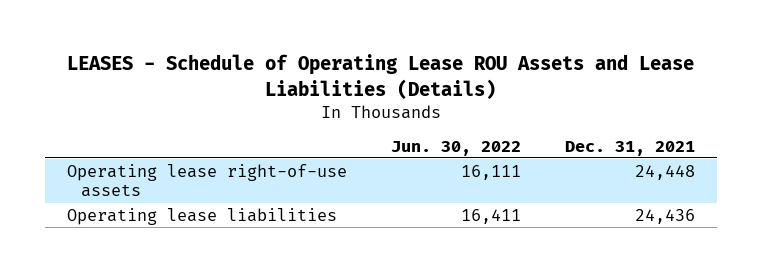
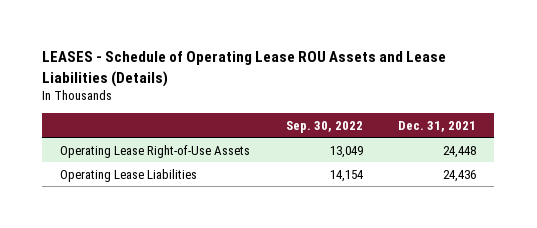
- | Jun. 30, 2022 | Dec. 31, 2021
+ | Sep. 30, 2022 | Dec. 31, 2021
- Operating lease right-of-use assets | 16,111 | 24,448
- Operating lease liabilities | 16,411 | 24,436
+ Operating Lease Right-of-Use Assets | 13,049 | 24,448
+ Operating Lease Liabilities | 14,154 | 24,436

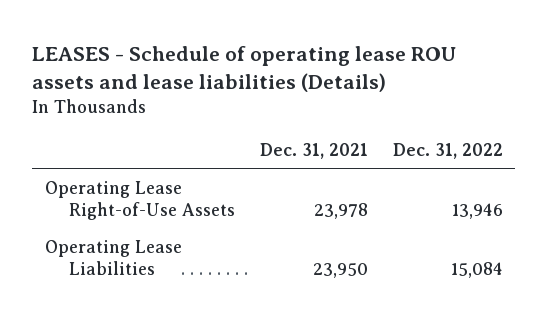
- LEASES - Schedule of Operating Lease ROU Assets and Lease Liabilities (Details)
+ LEASES - Schedule of operating lease ROU assets and lease liabilities (Details)
- | Sep. 30, 2022 | Dec. 31, 2021
+ | Dec. 31, 2021 | Dec. 31, 2022
- Operating Lease Right-of-Use Assets | 13,049 | 24,448
- Operating Lease Liabilities | 14,154 | 24,436
+ Operating Lease Right-of-Use Assets | 23,978 | 13,946
+ Operating Lease Liabilities | 23,950 | 15,084

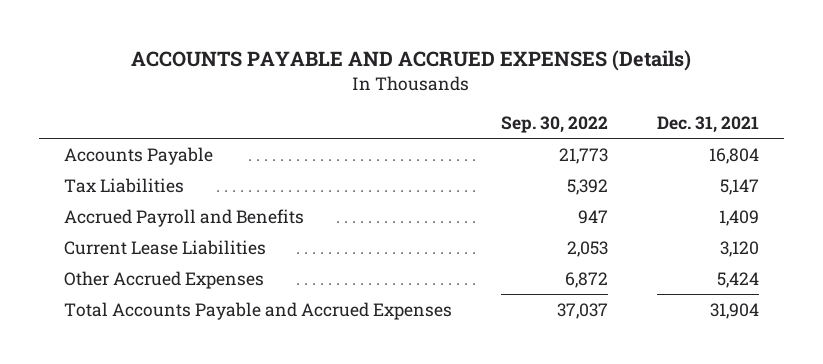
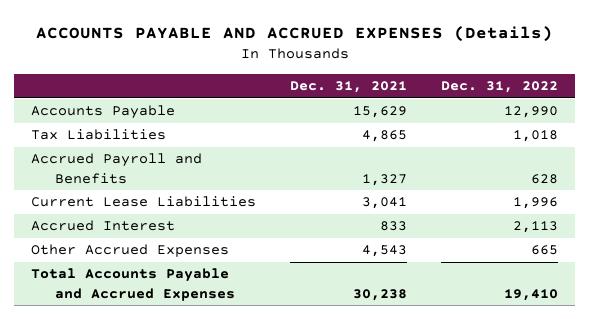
- | Sep. 30, 2022 | Dec. 31, 2021
+ | Dec. 31, 2021 | Dec. 31, 2022
- Accounts Payable | 21,773 | 16,804
- Tax Liabilities | 5,392 | 5,147
- Accrued Payroll and Benefits | 947 | 1,409
- Current Lease Liabilities | 2,053 | 3,120
- Other Accrued Expenses | 6,872 | 5,424
- Total Accounts Payable and Accrued Expenses | 37,037 | 31,904
+ Accounts Payable | 15,629 | 12,990
+ Tax Liabilities | 4,865 | 1,018
+ Accrued Payroll and Benefits | 1,327 | 628
+ Current Lease Liabilities | 3,041 | 1,996
+ Accrued Interest | 833 | 2,113
+ Other Accrued Expenses | 4,543 | 665
+ Total Accounts Payable and Accrued Expenses | 30,238 | 19,410

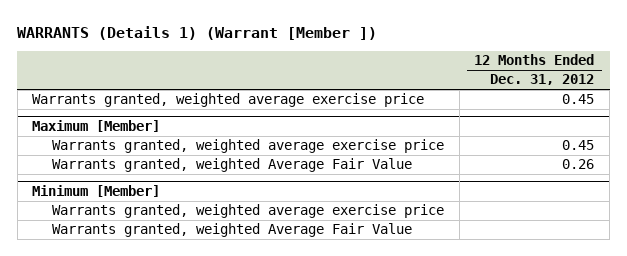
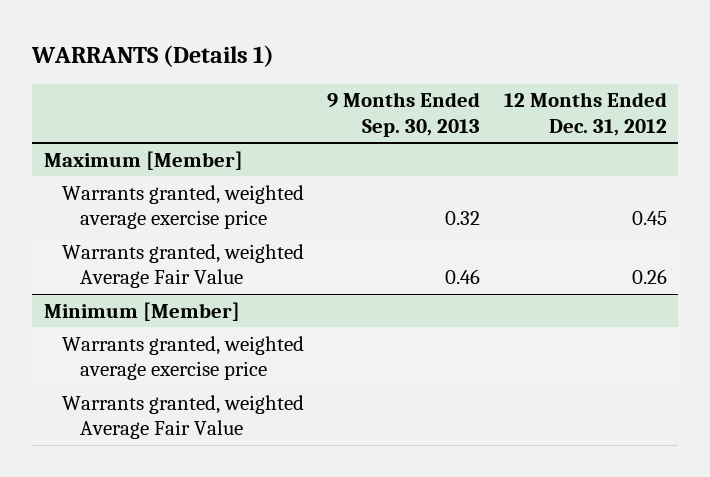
- WARRANTS (Details 1) (Warrant [Member ])
+ WARRANTS (Details 1)
- | 12 Months Ended Dec. 31, 2012
+ | 9 Months Ended Sep. 30, 2013 | 12 Months Ended Dec. 31, 2012
- Warrants granted, weighted average exercise price | 0.45

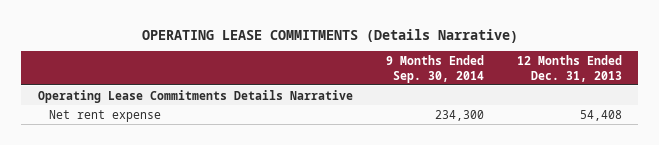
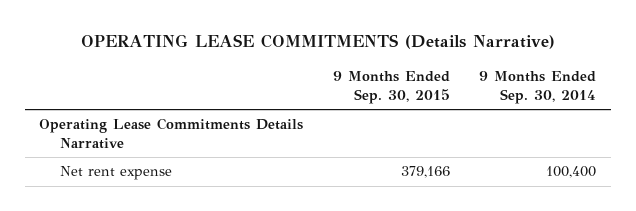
- | 9 Months Ended Sep. 30, 2014 | 12 Months Ended Dec. 31, 2013
+ | 9 Months Ended Sep. 30, 2015 | 9 Months Ended Sep. 30, 2014
- Net rent expense | 234,300 | 54,408
+ Net rent expense | 379,166 | 100,400

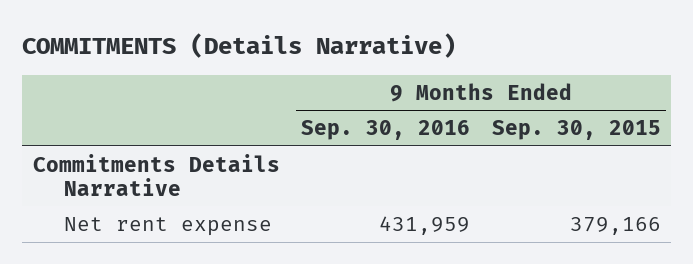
- OPERATING LEASE COMMITMENTS (Details Narrative)
+ COMMITMENTS (Details Narrative)
- | 9 Months Ended Sep. 30, 2015 | 9 Months Ended Sep. 30, 2014
+ | 9 Months Ended Sep. 30, 2016 | 9 Months Ended Sep. 30, 2015
- Operating Lease Commitments Details Narrative
+ Commitments Details Narrative

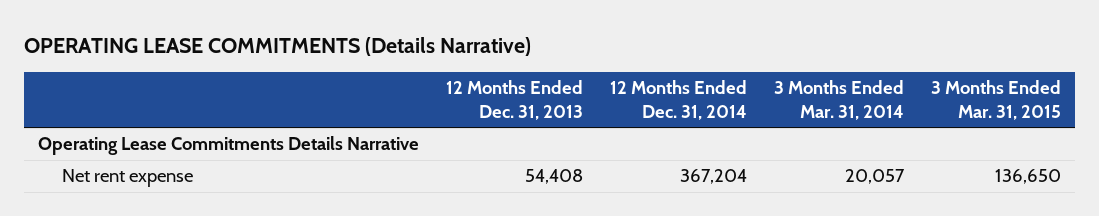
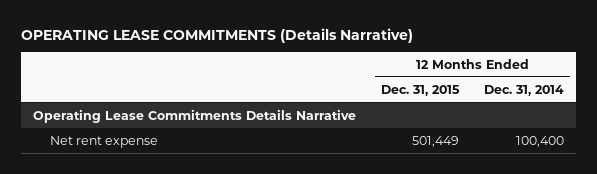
- | 12 Months Ended Dec. 31, 2013 | 12 Months Ended Dec. 31, 2014 | 3 Months Ended Mar. 31, 2014 | 3 Months Ended Mar. 31, 2015
+ | 12 Months Ended Dec. 31, 2015 | 12 Months Ended Dec. 31, 2014
- Net rent expense | 54,408 | 367,204 | 20,057 | 136,650
+ Net rent expense | 501,449 | 100,400

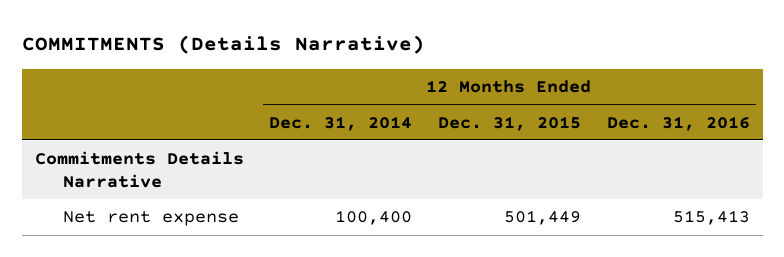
- OPERATING LEASE COMMITMENTS (Details Narrative)
+ COMMITMENTS (Details Narrative)
- | 12 Months Ended Dec. 31, 2015 | 12 Months Ended Dec. 31, 2014
+ | 12 Months Ended Dec. 31, 2014 | 12 Months Ended Dec. 31, 2015 | 12 Months Ended Dec. 31, 2016
- Operating Lease Commitments Details Narrative
+ Commitments Details Narrative

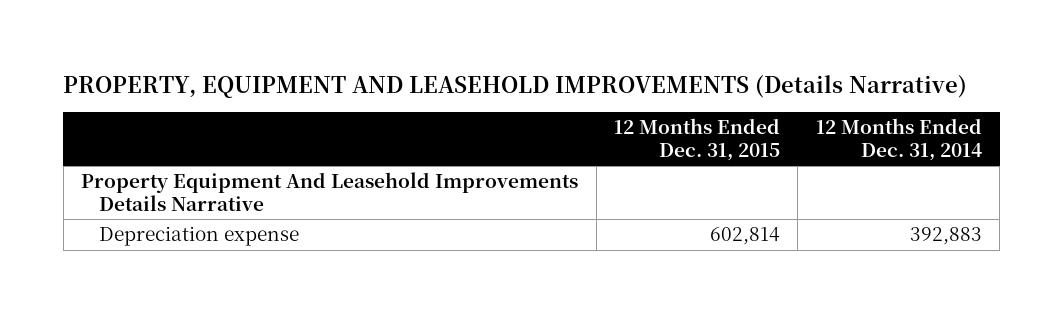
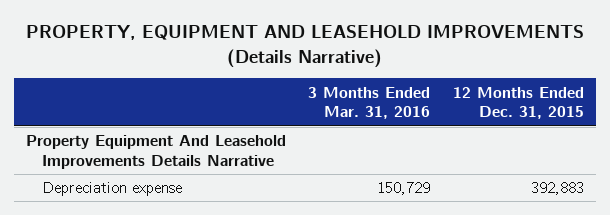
- | 12 Months Ended Dec. 31, 2015 | 12 Months Ended Dec. 31, 2014
+ | 3 Months Ended Mar. 31, 2016 | 12 Months Ended Dec. 31, 2015
- Depreciation expense | 602,814 | 392,883
+ Depreciation expense | 150,729 | 392,883

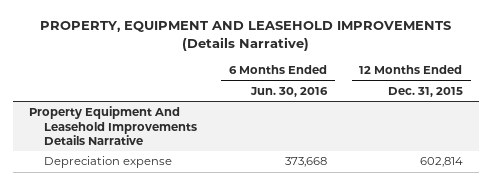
- | 3 Months Ended Mar. 31, 2016 | 12 Months Ended Dec. 31, 2015
+ | 6 Months Ended Jun. 30, 2016 | 12 Months Ended Dec. 31, 2015
- Depreciation expense | 150,729 | 392,883
+ Depreciation expense | 373,668 | 602,814

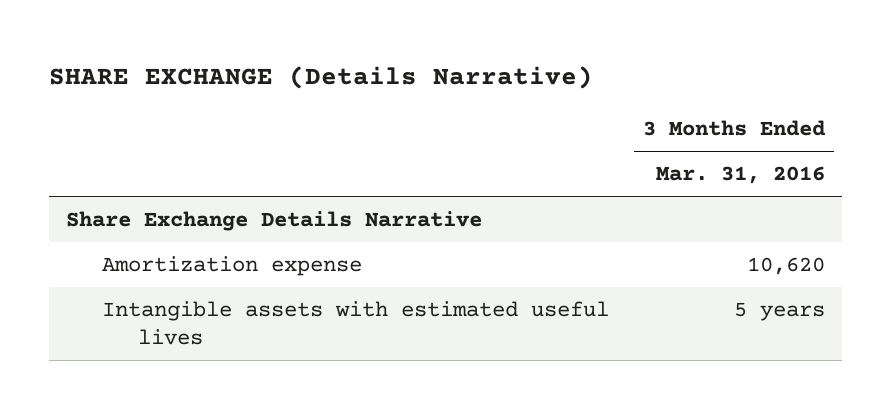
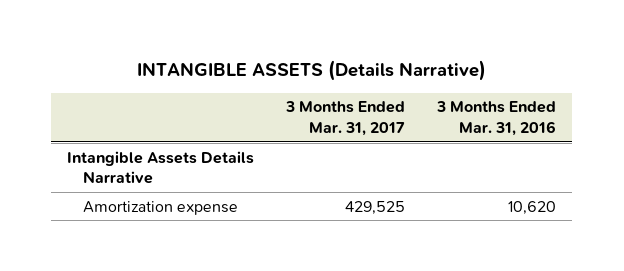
- SHARE EXCHANGE (Details Narrative)
+ INTANGIBLE ASSETS (Details Narrative)
- | 3 Months Ended Mar. 31, 2016
+ | 3 Months Ended Mar. 31, 2017 | 3 Months Ended Mar. 31, 2016
- Share Exchange Details Narrative
+ Intangible Assets Details Narrative
- Intangible assets with estimated useful lives | 5 years

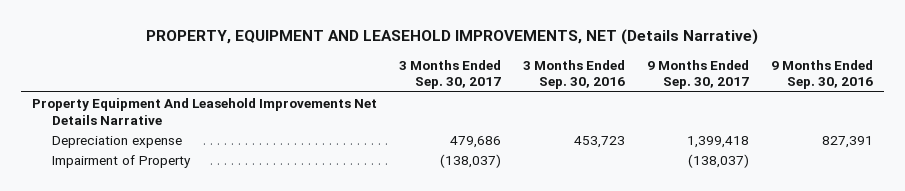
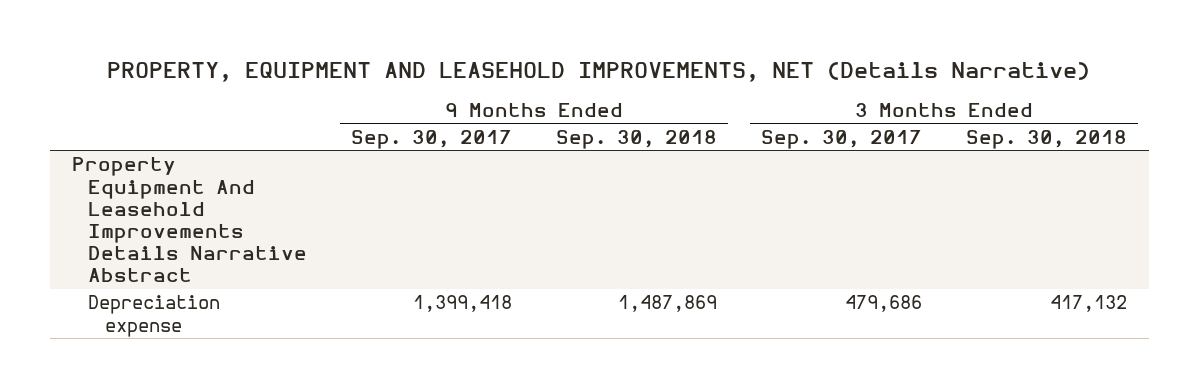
- | 3 Months Ended Sep. 30, 2017 | 3 Months Ended Sep. 30, 2016 | 9 Months Ended Sep. 30, 2017 | 9 Months Ended Sep. 30, 2016
+ | 9 Months Ended Sep. 30, 2017 | 9 Months Ended Sep. 30, 2018 | 3 Months Ended Sep. 30, 2017 | 3 Months Ended Sep. 30, 2018
- Property Equipment And Leasehold Improvements Net Details Narrative
+ Property Equipment And Leasehold Improvements Details Narrative Abstract
- Impairment of Property | (138,037) | | (138,037) |

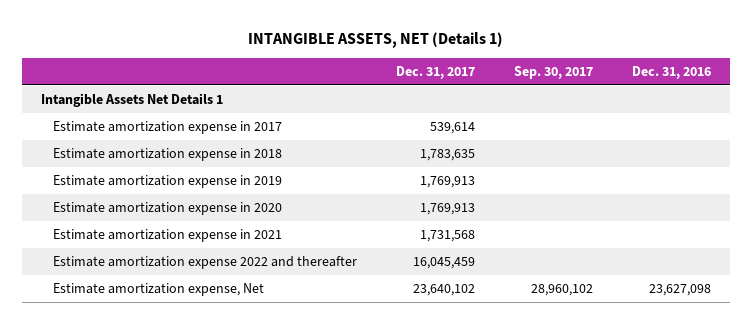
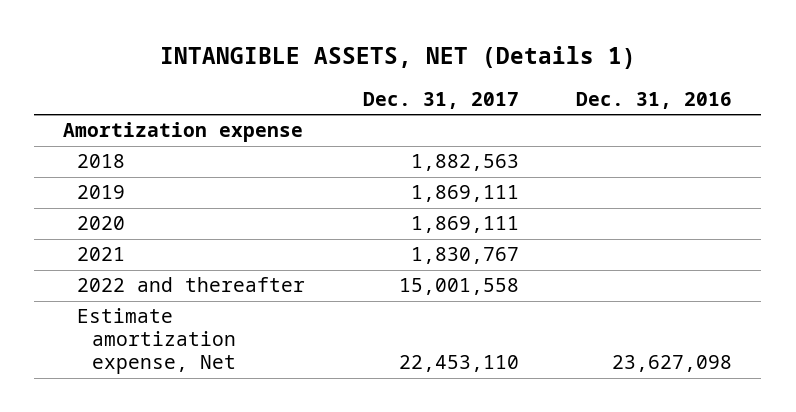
- | Dec. 31, 2017 | Sep. 30, 2017 | Dec. 31, 2016
+ | Dec. 31, 2017 | Dec. 31, 2016
- Intangible Assets Net Details 1
- Estimate amortization expense in 2017 | 539,614 | |
- Estimate amortization expense in 2018 | 1,783,635 | |
- Estimate amortization expense in 2019 | 1,769,913 | |
- Estimate amortization expense in 2020 | 1,769,913 | |
- Estimate amortization expense in 2021 | 1,731,568 | |
- Estimate amortization expense 2022 and thereafter | 16,045,459 | |
- Estimate amortization expense, Net | 23,640,102 | 28,960,102 | 23,627,098
+ Amortization expense
+ 2018 | 1,882,563 |
+ 2019 | 1,869,111 |
+ 2020 | 1,869,111 |
+ 2021 | 1,830,767 |
+ 2022 and thereafter | 15,001,558 |
+ Estimate amortization expense, Net | 22,453,110 | 23,627,098

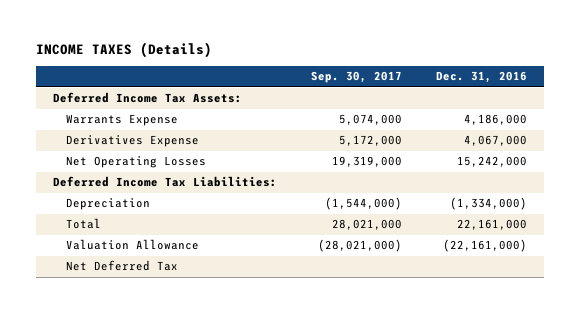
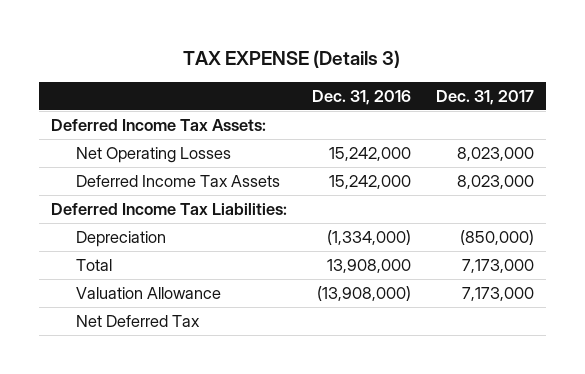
- INCOME TAXES (Details)
+ TAX EXPENSE (Details 3)
- | Sep. 30, 2017 | Dec. 31, 2016
+ | Dec. 31, 2016 | Dec. 31, 2017
- Warrants Expense | 5,074,000 | 4,186,000
- Derivatives Expense | 5,172,000 | 4,067,000
+ Deferred Income Tax Assets | 15,242,000 | 8,023,000
- Total | 28,021,000 | 22,161,000
- Valuation Allowance | (28,021,000) | (22,161,000)
+ Total | 13,908,000 | 7,173,000
+ Valuation Allowance | (13,908,000) | 7,173,000

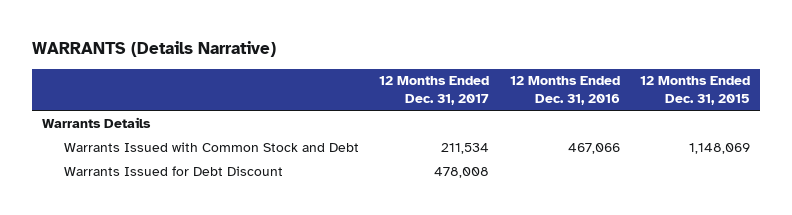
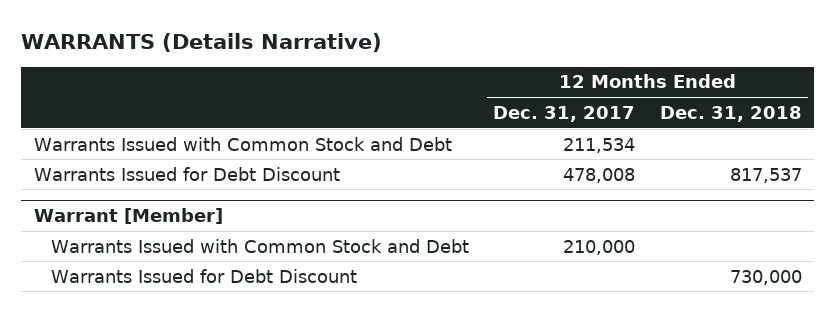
- | 12 Months Ended Dec. 31, 2017 | 12 Months Ended Dec. 31, 2016 | 12 Months Ended Dec. 31, 2015
+ | 12 Months Ended Dec. 31, 2017 | 12 Months Ended Dec. 31, 2018
- Warrants Details
+ Warrant [Member]
+ Warrants Issued with Common Stock and Debt | 210,000 |
+ Warrants Issued for Debt Discount | | 730,000

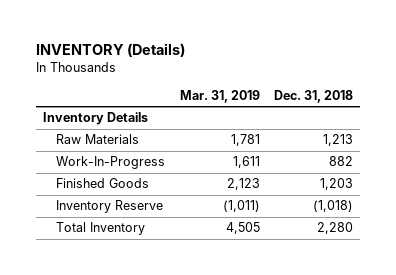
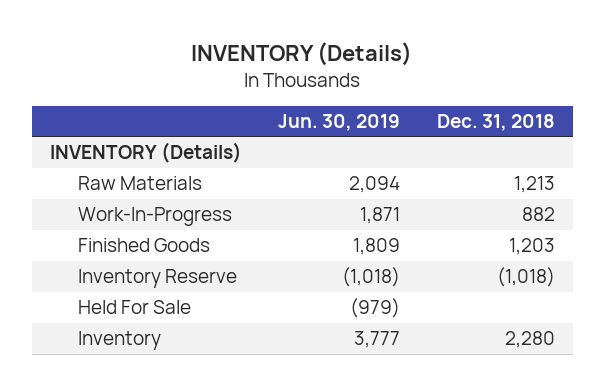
- | Mar. 31, 2019 | Dec. 31, 2018
+ | Jun. 30, 2019 | Dec. 31, 2018
- Inventory Details
+ INVENTORY (Details)
- Total Inventory | 4,505 | 2,280
+ Held For Sale | (979) |
+ Inventory | 3,777 | 2,280

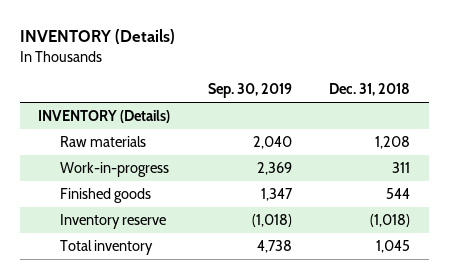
- | Jun. 30, 2019 | Dec. 31, 2018
+ | Sep. 30, 2019 | Dec. 31, 2018
- Raw Materials | 2,094 | 1,213
- Work-In-Progress | 1,871 | 882
- Finished Goods | 1,809 | 1,203
- Inventory Reserve | (1,018) | (1,018)
- Held For Sale | (979) |
- Inventory | 3,777 | 2,280
+ Raw materials | 2,040 | 1,208
+ Work-in-progress | 2,369 | 311
+ Finished goods | 1,347 | 544
+ Inventory reserve | (1,018) | (1,018)
+ Total inventory | 4,738 | 1,045

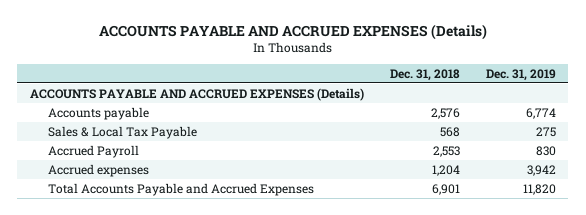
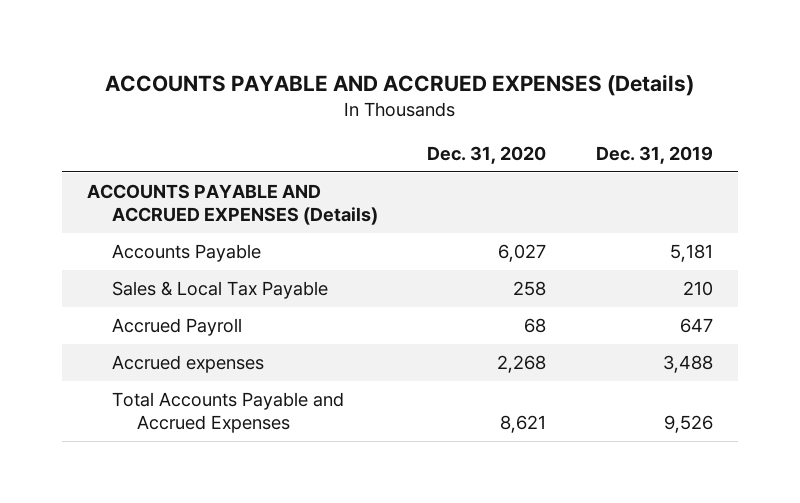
- | Dec. 31, 2018 | Dec. 31, 2019
+ | Dec. 31, 2020 | Dec. 31, 2019
- Accounts payable | 2,576 | 6,774
- Sales & Local Tax Payable | 568 | 275
- Accrued Payroll | 2,553 | 830
- Accrued expenses | 1,204 | 3,942
- Total Accounts Payable and Accrued Expenses | 6,901 | 11,820
+ Accounts Payable | 6,027 | 5,181
+ Sales & Local Tax Payable | 258 | 210
+ Accrued Payroll | 68 | 647
+ Accrued expenses | 2,268 | 3,488
+ Total Accounts Payable and Accrued Expenses | 8,621 | 9,526

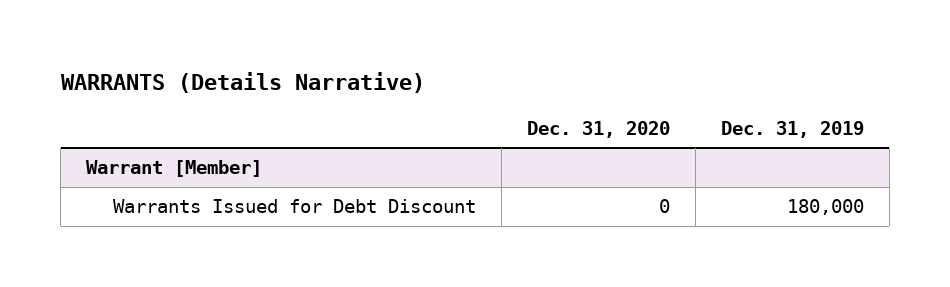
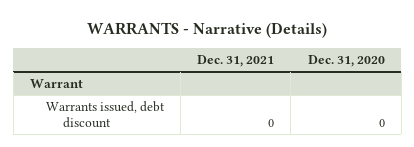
- WARRANTS (Details Narrative)
+ WARRANTS - Narrative (Details)
- | Dec. 31, 2020 | Dec. 31, 2019
+ | Dec. 31, 2021 | Dec. 31, 2020
- Warrant [Member]
- Warrants Issued for Debt Discount | 0 | 180,000
+ Warrant
+ Warrants issued, debt discount | 0 | 0

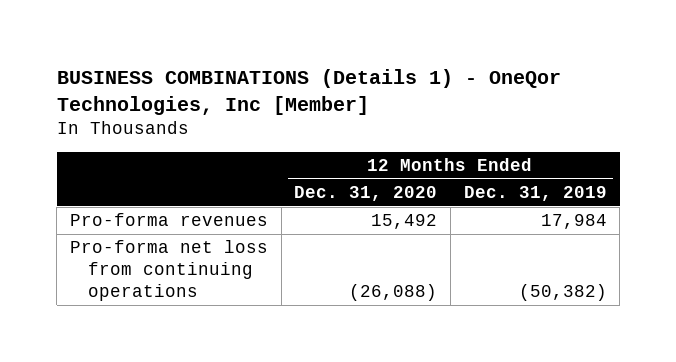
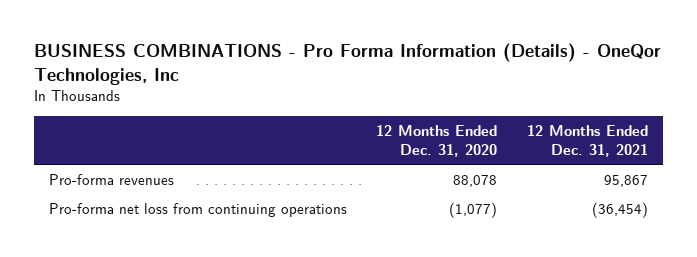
- BUSINESS COMBINATIONS (Details 1) - OneQor Technologies, Inc [Member]
+ BUSINESS COMBINATIONS - Pro Forma Information (Details) - OneQor Technologies, Inc
- | 12 Months Ended Dec. 31, 2020 | 12 Months Ended Dec. 31, 2019
+ | 12 Months Ended Dec. 31, 2020 | 12 Months Ended Dec. 31, 2021
- Pro-forma revenues | 15,492 | 17,984
- Pro-forma net loss from continuing operations | (26,088) | (50,382)
+ Pro-forma revenues | 88,078 | 95,867
+ Pro-forma net loss from continuing operations | (1,077) | (36,454)

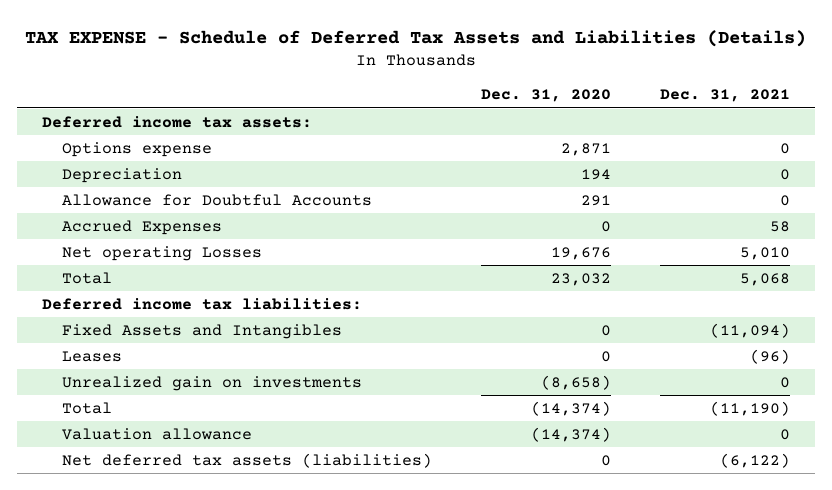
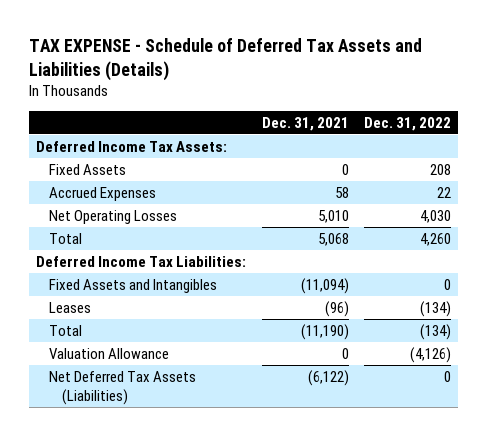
- | Dec. 31, 2020 | Dec. 31, 2021
+ | Dec. 31, 2021 | Dec. 31, 2022
- Deferred income tax assets:
- Options expense | 2,871 | 0
- Depreciation | 194 | 0
- Allowance for Doubtful Accounts | 291 | 0
+ Deferred Income Tax Assets:
+ Fixed Assets | 0 | 208
- Net operating Losses | 19,676 | 5,010
+ Net Operating Losses | 5,010 | 4,030
- Deferred income tax liabilities:
+ Deferred Income Tax Liabilities:
- Unrealized gain on investments | (8,658) | 0
- Valuation allowance | (14,374) | 0
- Net deferred tax assets (liabilities) | 0 | (6,122)
+ Valuation Allowance | 0 | (4,126)
+ Net Deferred Tax Assets (Liabilities) | (6,122) | 0

